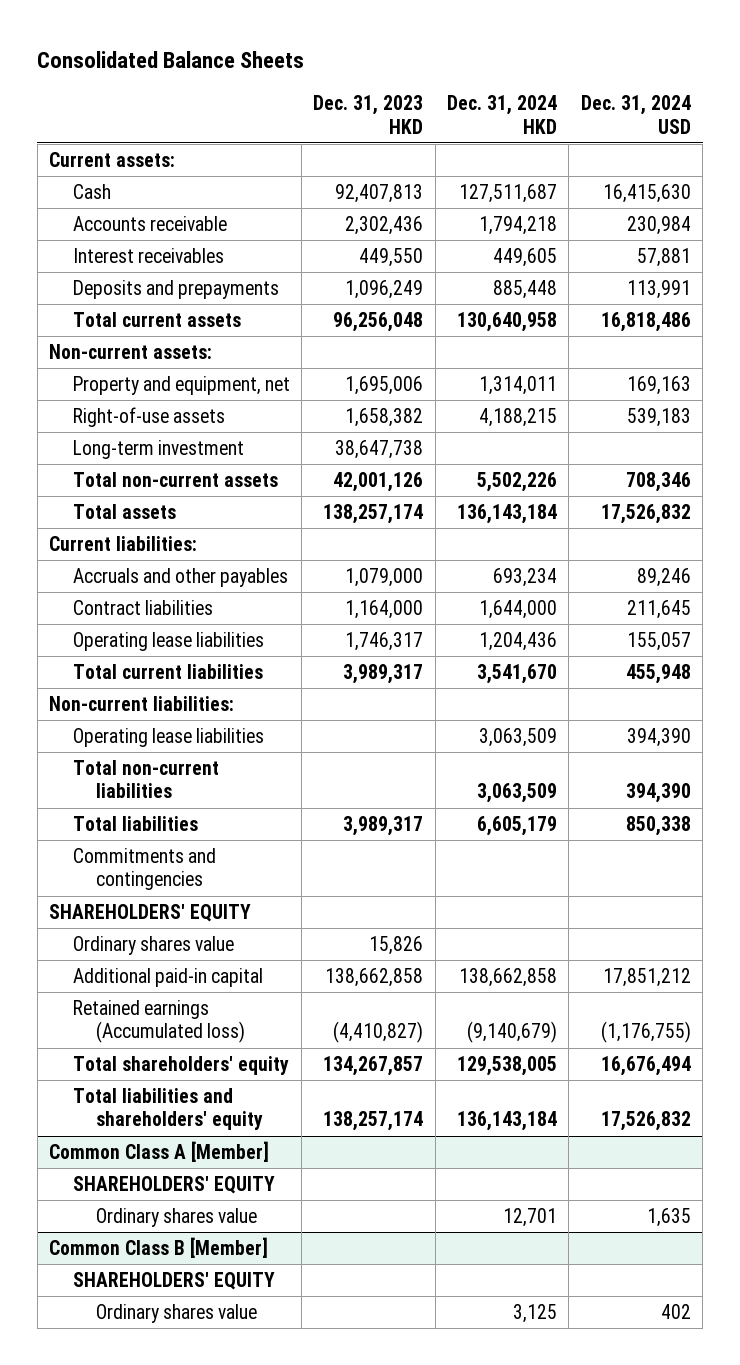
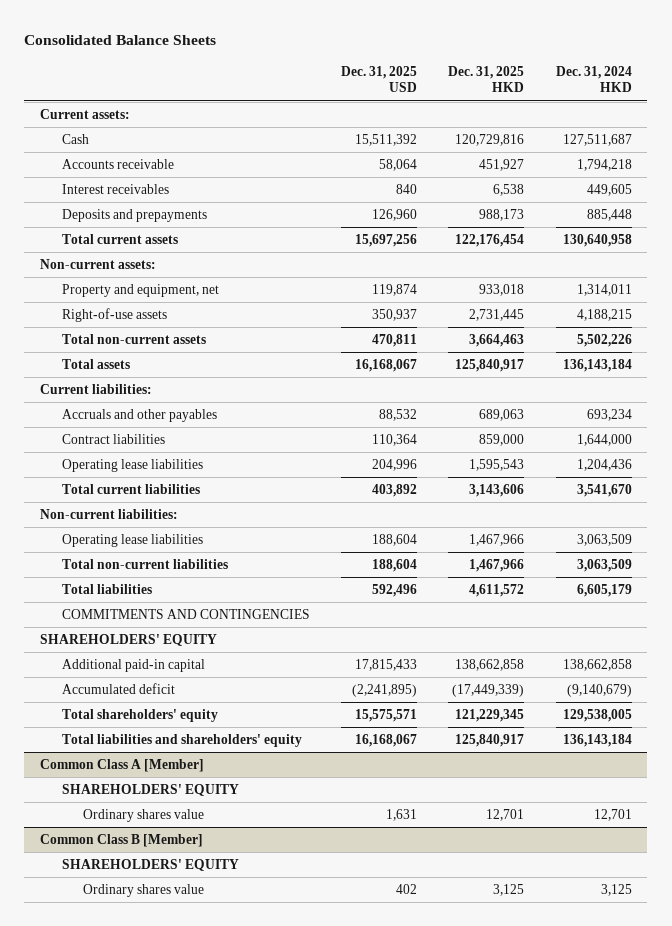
- | Dec. 31, 2023 HKD | Dec. 31, 2024 HKD | Dec. 31, 2024 USD
+ | Dec. 31, 2025 USD | Dec. 31, 2025 HKD | Dec. 31, 2024 HKD
- Long-term investment | 38,647,738 | |
- Commitments and contingencies
+ COMMITMENTS AND CONTINGENCIES
- Ordinary shares value | 15,826 | |
- Retained earnings (Accumulated loss) | (4,410,827) | (9,140,679) | (1,176,755)
+ Accumulated deficit | (2,241,895) | (17,449,339) | (9,140,679)

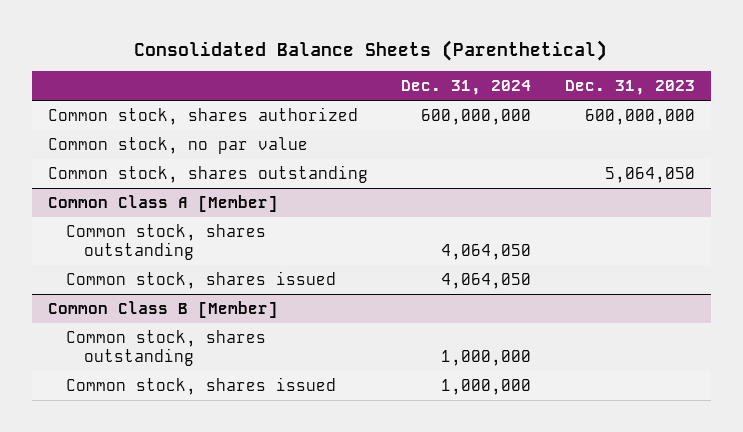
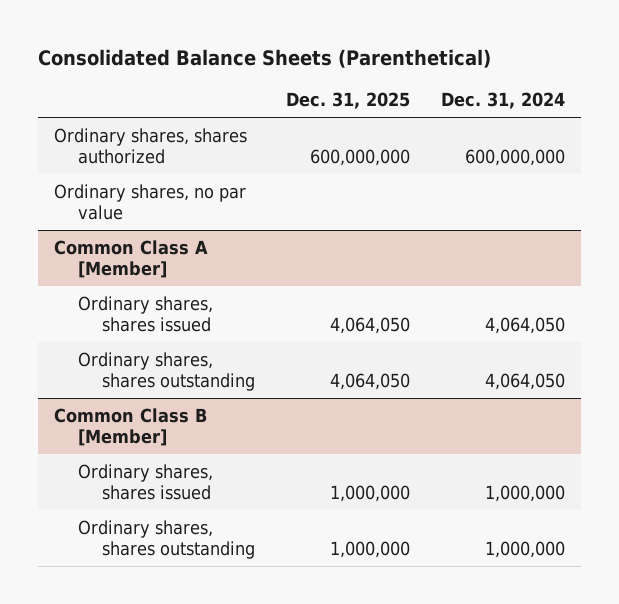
- | Dec. 31, 2024 | Dec. 31, 2023
+ | Dec. 31, 2025 | Dec. 31, 2024
- Common stock, shares authorized | 600,000,000 | 600,000,000
- Common stock, no par value
- Common stock, shares outstanding | | 5,064,050
+ Ordinary shares, shares authorized | 600,000,000 | 600,000,000
+ Ordinary shares, no par value
@ Common Class A [Member]
- Common stock, shares outstanding | 4,064,050 |
- Common stock, shares issued | 4,064,050 |
+ Ordinary shares, shares issued | 4,064,050 | 4,064,050
+ Ordinary shares, shares outstanding | 4,064,050 | 4,064,050
@ Common Class B [Member]
- Common stock, shares outstanding | 1,000,000 |
- Common stock, shares issued | 1,000,000 |
+ Ordinary shares, shares issued | 1,000,000 | 1,000,000
+ Ordinary shares, shares outstanding | 1,000,000 | 1,000,000

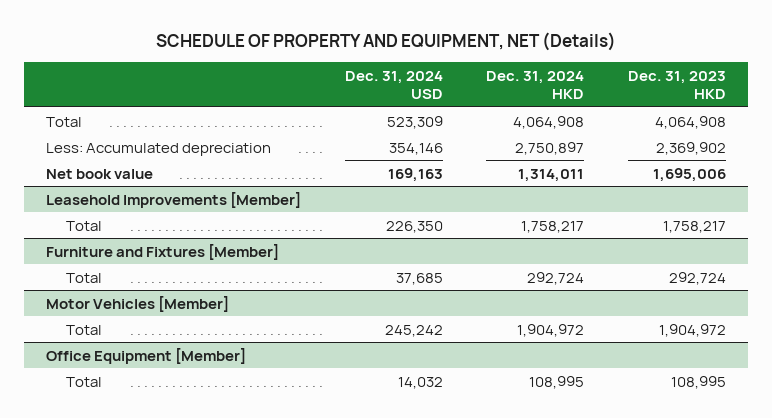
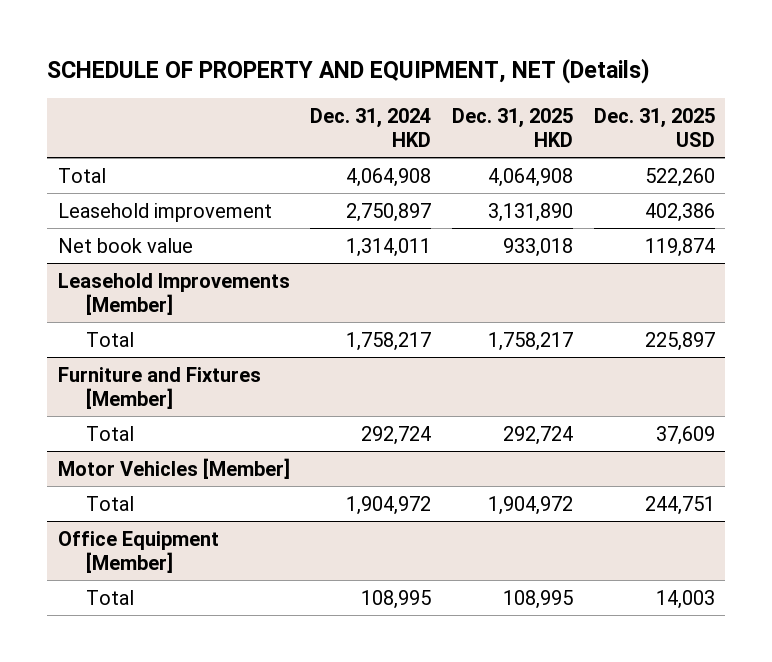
- | Dec. 31, 2024 USD | Dec. 31, 2024 HKD | Dec. 31, 2023 HKD
+ | Dec. 31, 2024 HKD | Dec. 31, 2025 HKD | Dec. 31, 2025 USD
- Less: Accumulated depreciation | 354,146 | 2,750,897 | 2,369,902
+ Leasehold improvement | 2,750,897 | 3,131,890 | 402,386

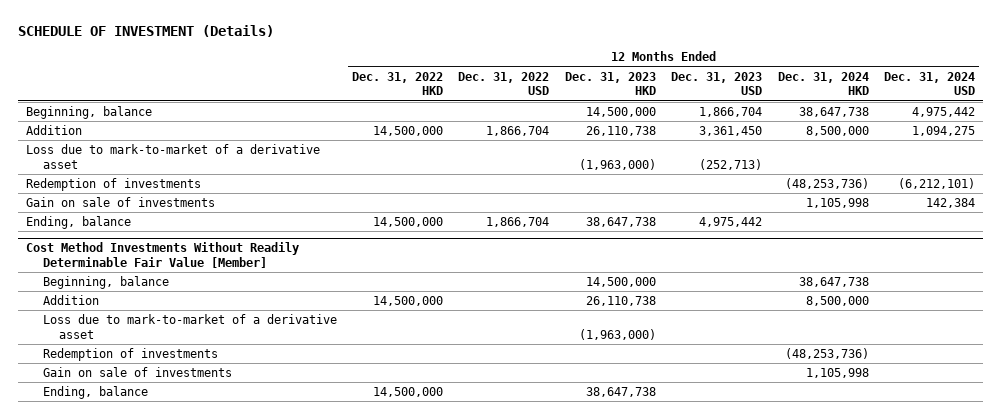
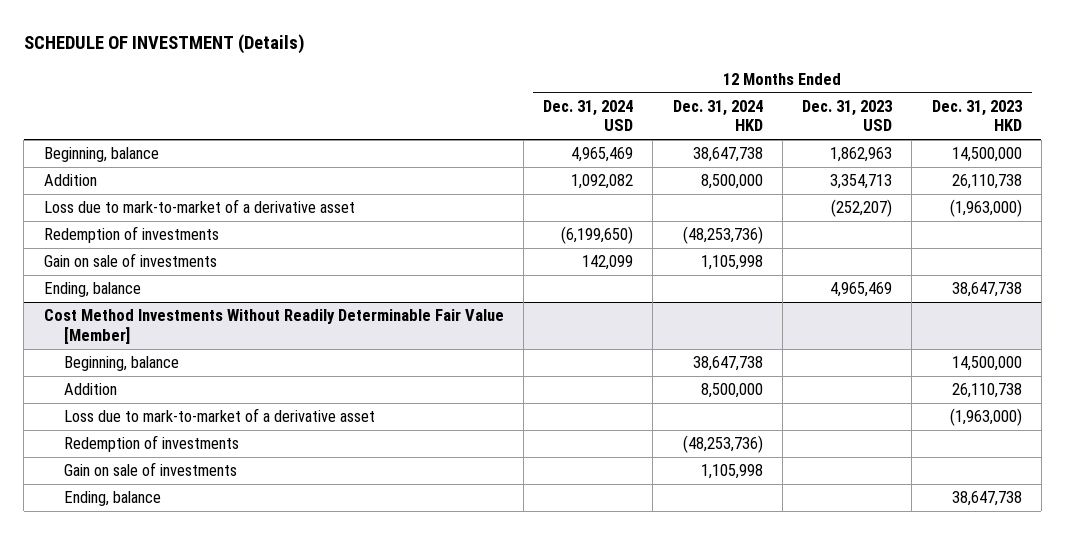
- | 12 Months Ended Dec. 31, 2022 HKD | 12 Months Ended Dec. 31, 2022 USD | 12 Months Ended Dec. 31, 2023 HKD | 12 Months Ended Dec. 31, 2023 USD | 12 Months Ended Dec. 31, 2024 HKD | 12 Months Ended Dec. 31, 2024 USD
+ | 12 Months Ended Dec. 31, 2024 USD | 12 Months Ended Dec. 31, 2024 HKD | 12 Months Ended Dec. 31, 2023 USD | 12 Months Ended Dec. 31, 2023 HKD
- Beginning, balance | | | 14,500,000 | 1,866,704 | 38,647,738 | 4,975,442
- Addition | 14,500,000 | 1,866,704 | 26,110,738 | 3,361,450 | 8,500,000 | 1,094,275
- Loss due to mark-to-market of a derivative asset | | | (1,963,000) | (252,713) | |
- Redemption of investments | | | | | (48,253,736) | (6,212,101)
- Gain on sale of investments | | | | | 1,105,998 | 142,384
- Ending, balance | 14,500,000 | 1,866,704 | 38,647,738 | 4,975,442 | |
+ Beginning, balance | 4,965,469 | 38,647,738 | 1,862,963 | 14,500,000
+ Addition | 1,092,082 | 8,500,000 | 3,354,713 | 26,110,738
+ Loss due to mark-to-market of a derivative asset | | | (252,207) | (1,963,000)
+ Redemption of investments | (6,199,650) | (48,253,736) | |
+ Gain on sale of investments | 142,099 | 1,105,998 | |
+ Ending, balance | | | 4,965,469 | 38,647,738

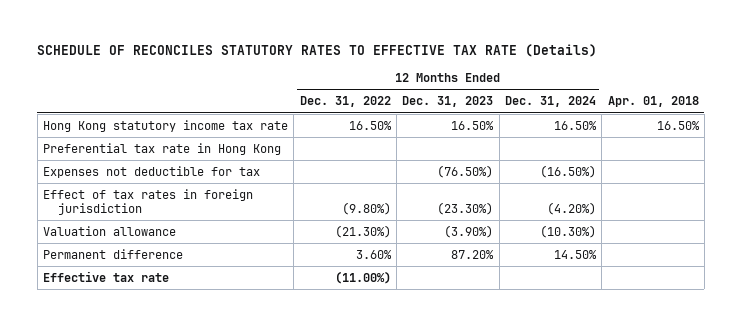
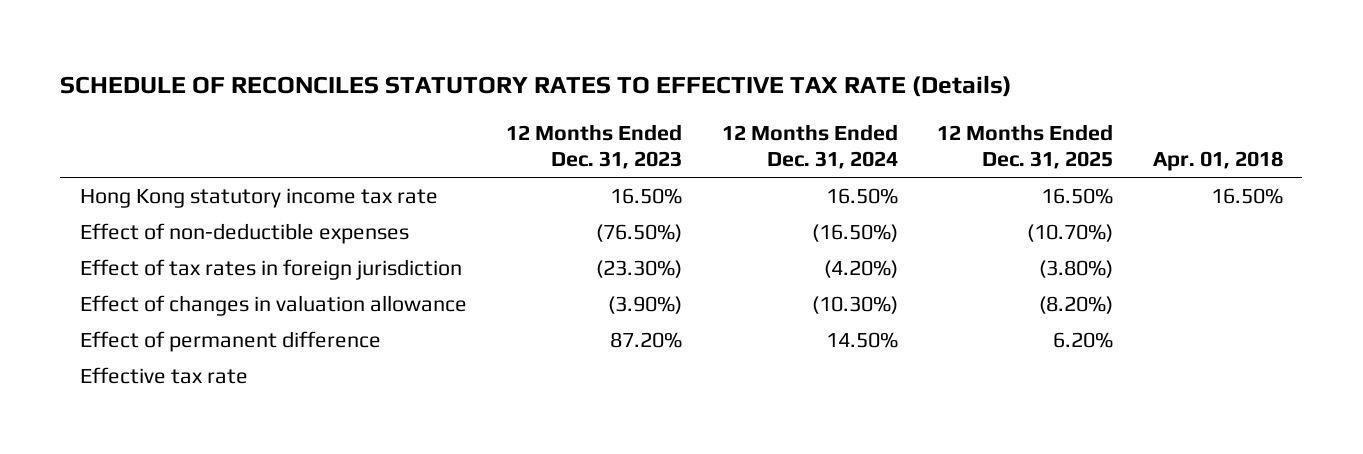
- | 12 Months Ended Dec. 31, 2022 | 12 Months Ended Dec. 31, 2023 | 12 Months Ended Dec. 31, 2024 | Apr. 01, 2018
+ | 12 Months Ended Dec. 31, 2023 | 12 Months Ended Dec. 31, 2024 | 12 Months Ended Dec. 31, 2025 | Apr. 01, 2018
- Preferential tax rate in Hong Kong
- Expenses not deductible for tax | | (76.50%) | (16.50%) |
+ Effect of non-deductible expenses | (76.50%) | (16.50%) | (10.70%) |
- Valuation allowance | (21.30%) | (3.90%) | (10.30%) |
- Permanent difference | 3.60% | 87.20% | 14.50% |
+ Effect of changes in valuation allowance | (3.90%) | (10.30%) | (8.20%) |
+ Effect of permanent difference | 87.20% | 14.50% | 6.20% |

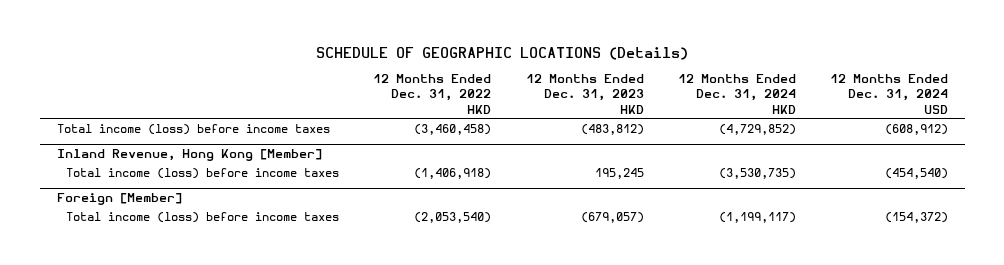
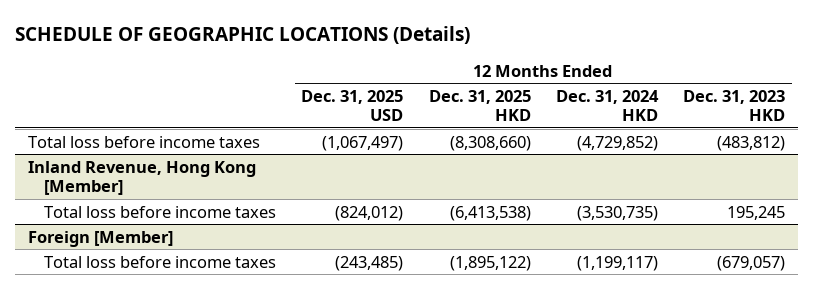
- | 12 Months Ended Dec. 31, 2022 HKD | 12 Months Ended Dec. 31, 2023 HKD | 12 Months Ended Dec. 31, 2024 HKD | 12 Months Ended Dec. 31, 2024 USD
+ | 12 Months Ended Dec. 31, 2025 USD | 12 Months Ended Dec. 31, 2025 HKD | 12 Months Ended Dec. 31, 2024 HKD | 12 Months Ended Dec. 31, 2023 HKD
- Total income (loss) before income taxes | (3,460,458) | (483,812) | (4,729,852) | (608,912)
+ Total loss before income taxes | (1,067,497) | (8,308,660) | (4,729,852) | (483,812)
@ Inland Revenue, Hong Kong [Member]
- Total income (loss) before income taxes | (1,406,918) | 195,245 | (3,530,735) | (454,540)
+ Total loss before income taxes | (824,012) | (6,413,538) | (3,530,735) | 195,245
@ Foreign [Member]
- Total income (loss) before income taxes | (2,053,540) | (679,057) | (1,199,117) | (154,372)
+ Total loss before income taxes | (243,485) | (1,895,122) | (1,199,117) | (679,057)

